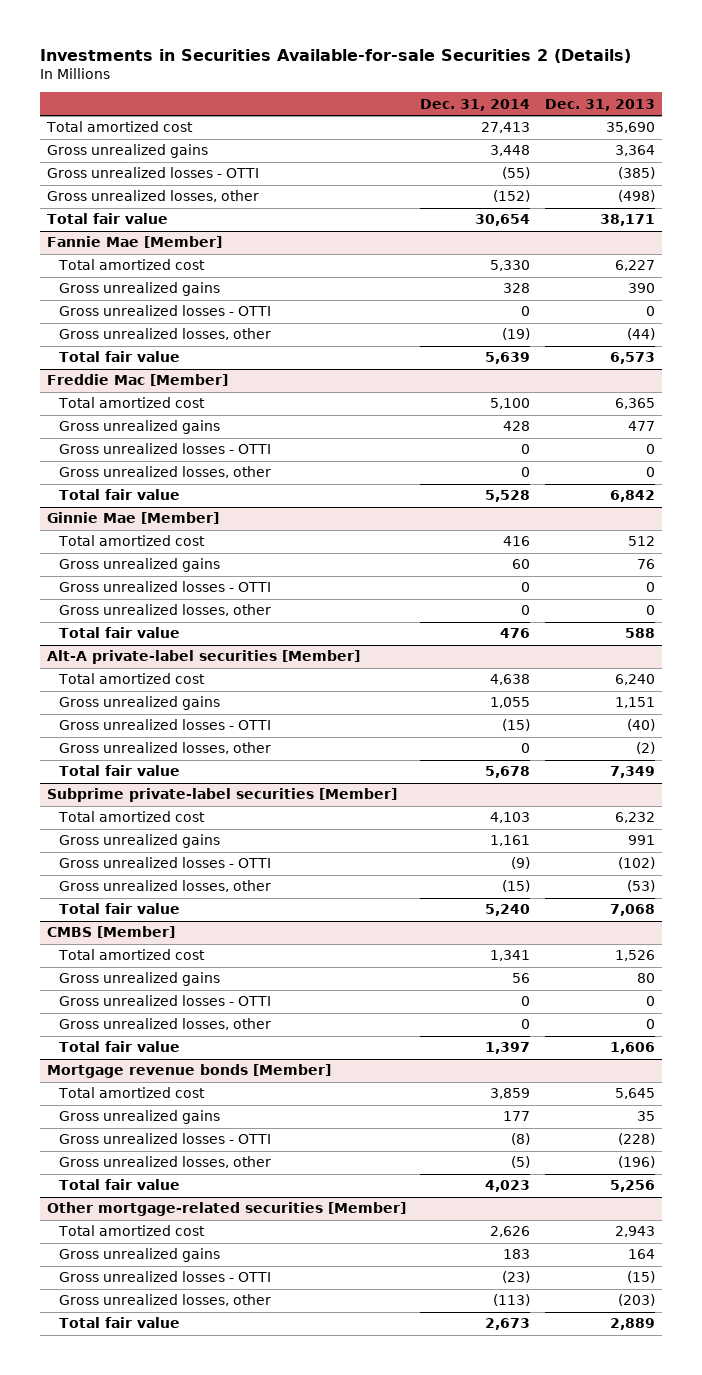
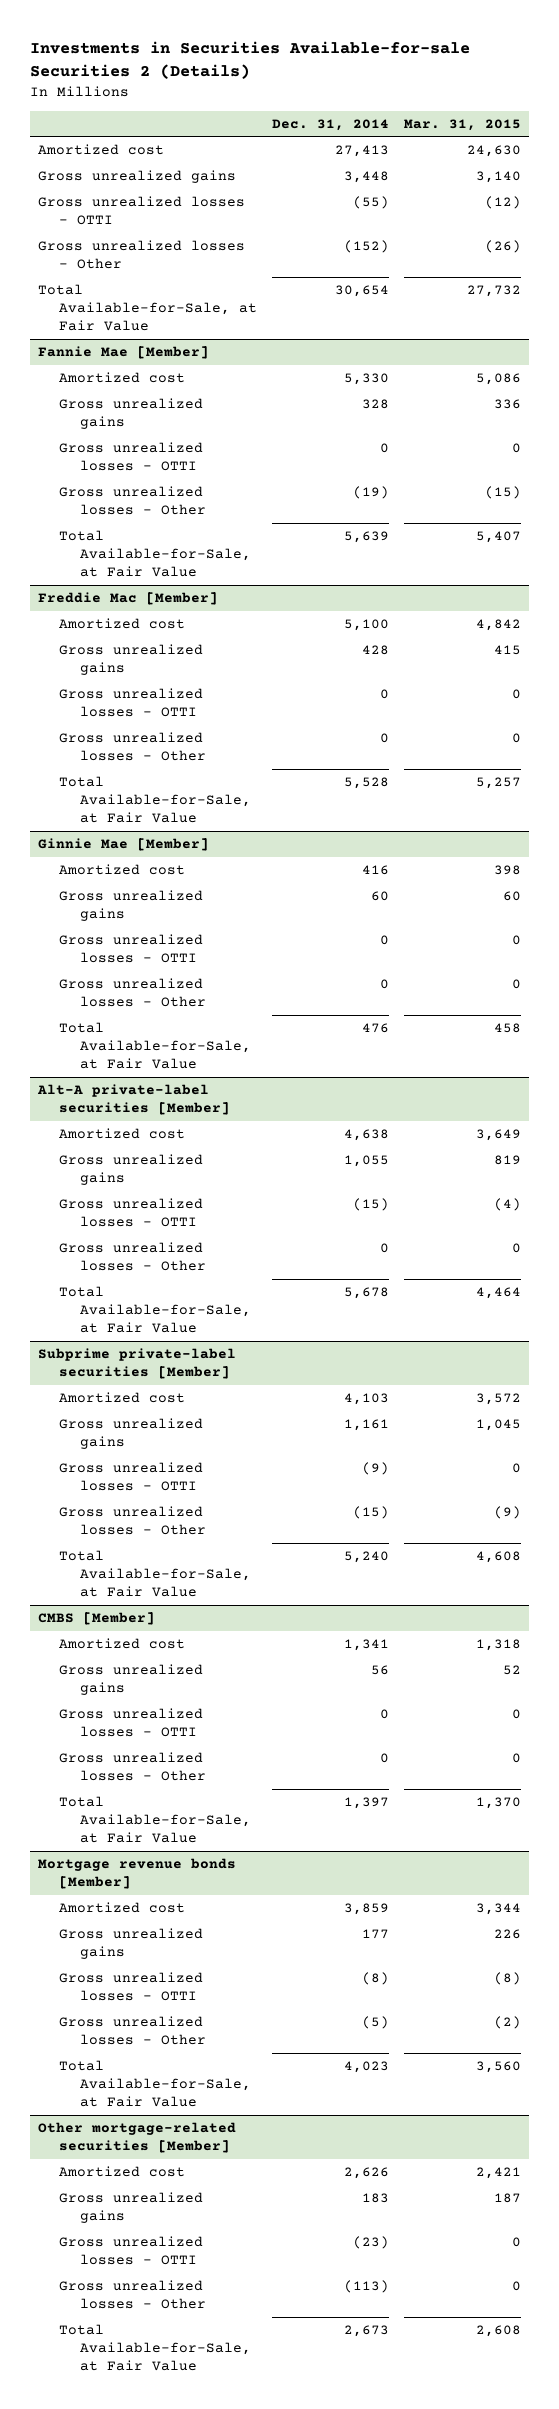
- | Dec. 31, 2014 | Dec. 31, 2013
+ | Dec. 31, 2014 | Mar. 31, 2015
- Total amortized cost | 27,413 | 35,690
+ Amortized cost | 27,413 | 24,630
- Gross unrealized losses, other | (152) | (498)
- Total fair value | 30,654 | 38,171
+ Gross unrealized losses - Other | (152) | (26)
+ Total Available-for-Sale, at Fair Value | 30,654 | 27,732
@ Fannie Mae [Member]
- Total amortized cost | 5,330 | 6,227
+ Amortized cost | 5,330 | 5,086
- Gross unrealized losses, other | (19) | (44)
- Total fair value | 5,639 | 6,573
+ Gross unrealized losses - Other | (19) | (15)
+ Total Available-for-Sale, at Fair Value | 5,639 | 5,407
@ Freddie Mac [Member]
- Total amortized cost | 5,100 | 6,365
+ Amortized cost | 5,100 | 4,842
- Gross unrealized losses, other | 0 | 0
- Total fair value | 5,528 | 6,842
+ Gross unrealized losses - Other | 0 | 0
+ Total Available-for-Sale, at Fair Value | 5,528 | 5,257
@ Ginnie Mae [Member]
- Total amortized cost | 416 | 512
+ Amortized cost | 416 | 398
- Gross unrealized losses, other | 0 | 0
- Total fair value | 476 | 588
+ Gross unrealized losses - Other | 0 | 0
+ Total Available-for-Sale, at Fair Value | 476 | 458
@ Alt-A private-label securities [Member]
- Total amortized cost | 4,638 | 6,240
+ Amortized cost | 4,638 | 3,649
- Gross unrealized losses, other | 0 | (2)
- Total fair value | 5,678 | 7,349
+ Gross unrealized losses - Other | 0 | 0
+ Total Available-for-Sale, at Fair Value | 5,678 | 4,464
@ Subprime private-label securities [Member]
- Total amortized cost | 4,103 | 6,232
+ Amortized cost | 4,103 | 3,572
- Gross unrealized losses, other | (15) | (53)
- Total fair value | 5,240 | 7,068
+ Gross unrealized losses - Other | (15) | (9)
+ Total Available-for-Sale, at Fair Value | 5,240 | 4,608
@ CMBS [Member]
- Total amortized cost | 1,341 | 1,526
+ Amortized cost | 1,341 | 1,318
- Gross unrealized losses, other | 0 | 0
- Total fair value | 1,397 | 1,606
+ Gross unrealized losses - Other | 0 | 0
+ Total Available-for-Sale, at Fair Value | 1,397 | 1,370
@ Mortgage revenue bonds [Member]
- Total amortized cost | 3,859 | 5,645
+ Amortized cost | 3,859 | 3,344
- Gross unrealized losses, other | (5) | (196)
- Total fair value | 4,023 | 5,256
+ Gross unrealized losses - Other | (5) | (2)
+ Total Available-for-Sale, at Fair Value | 4,023 | 3,560
@ Other mortgage-related securities [Member]
- Total amortized cost | 2,626 | 2,943
+ Amortized cost | 2,626 | 2,421
- Gross unrealized losses, other | (113) | (203)
- Total fair value | 2,673 | 2,889
+ Gross unrealized losses - Other | (113) | 0
+ Total Available-for-Sale, at Fair Value | 2,673 | 2,608

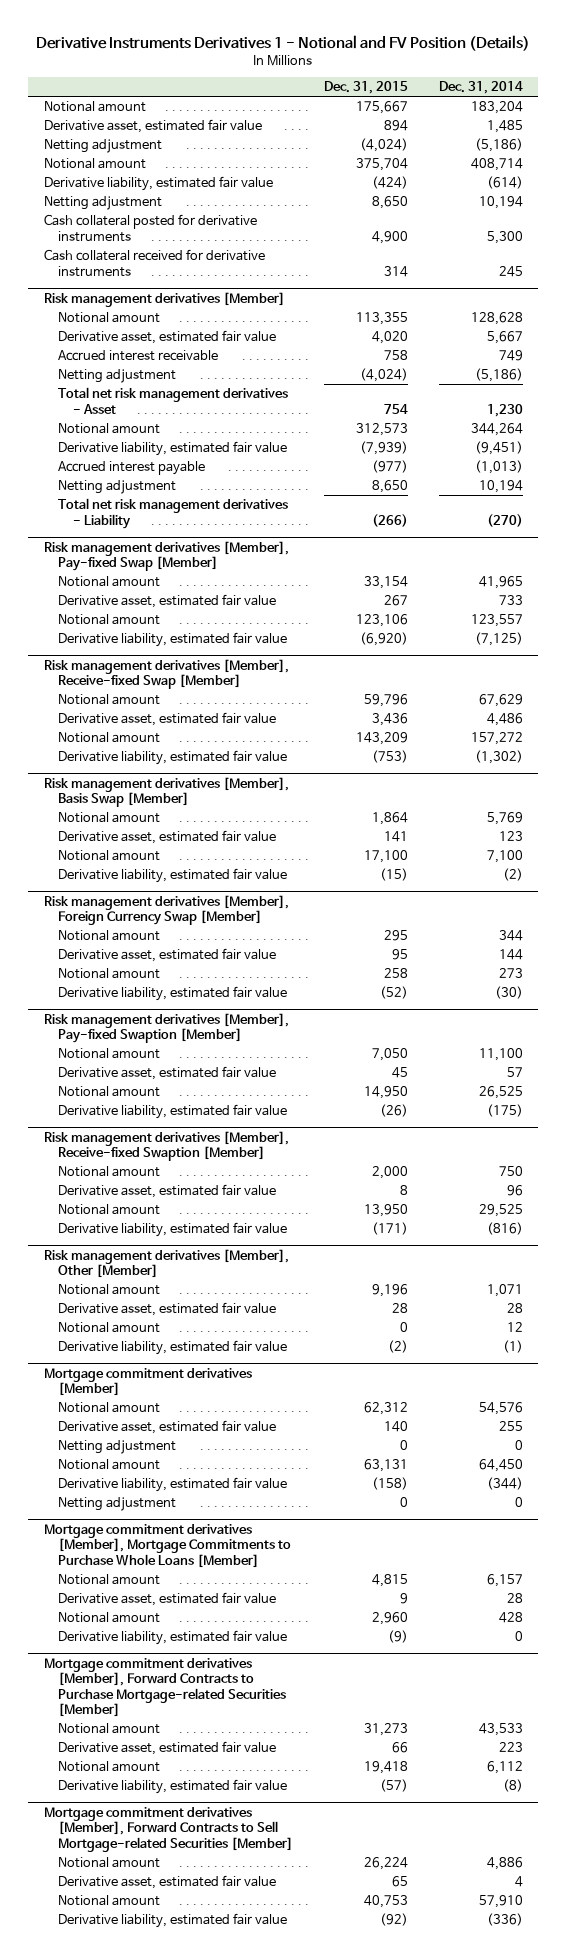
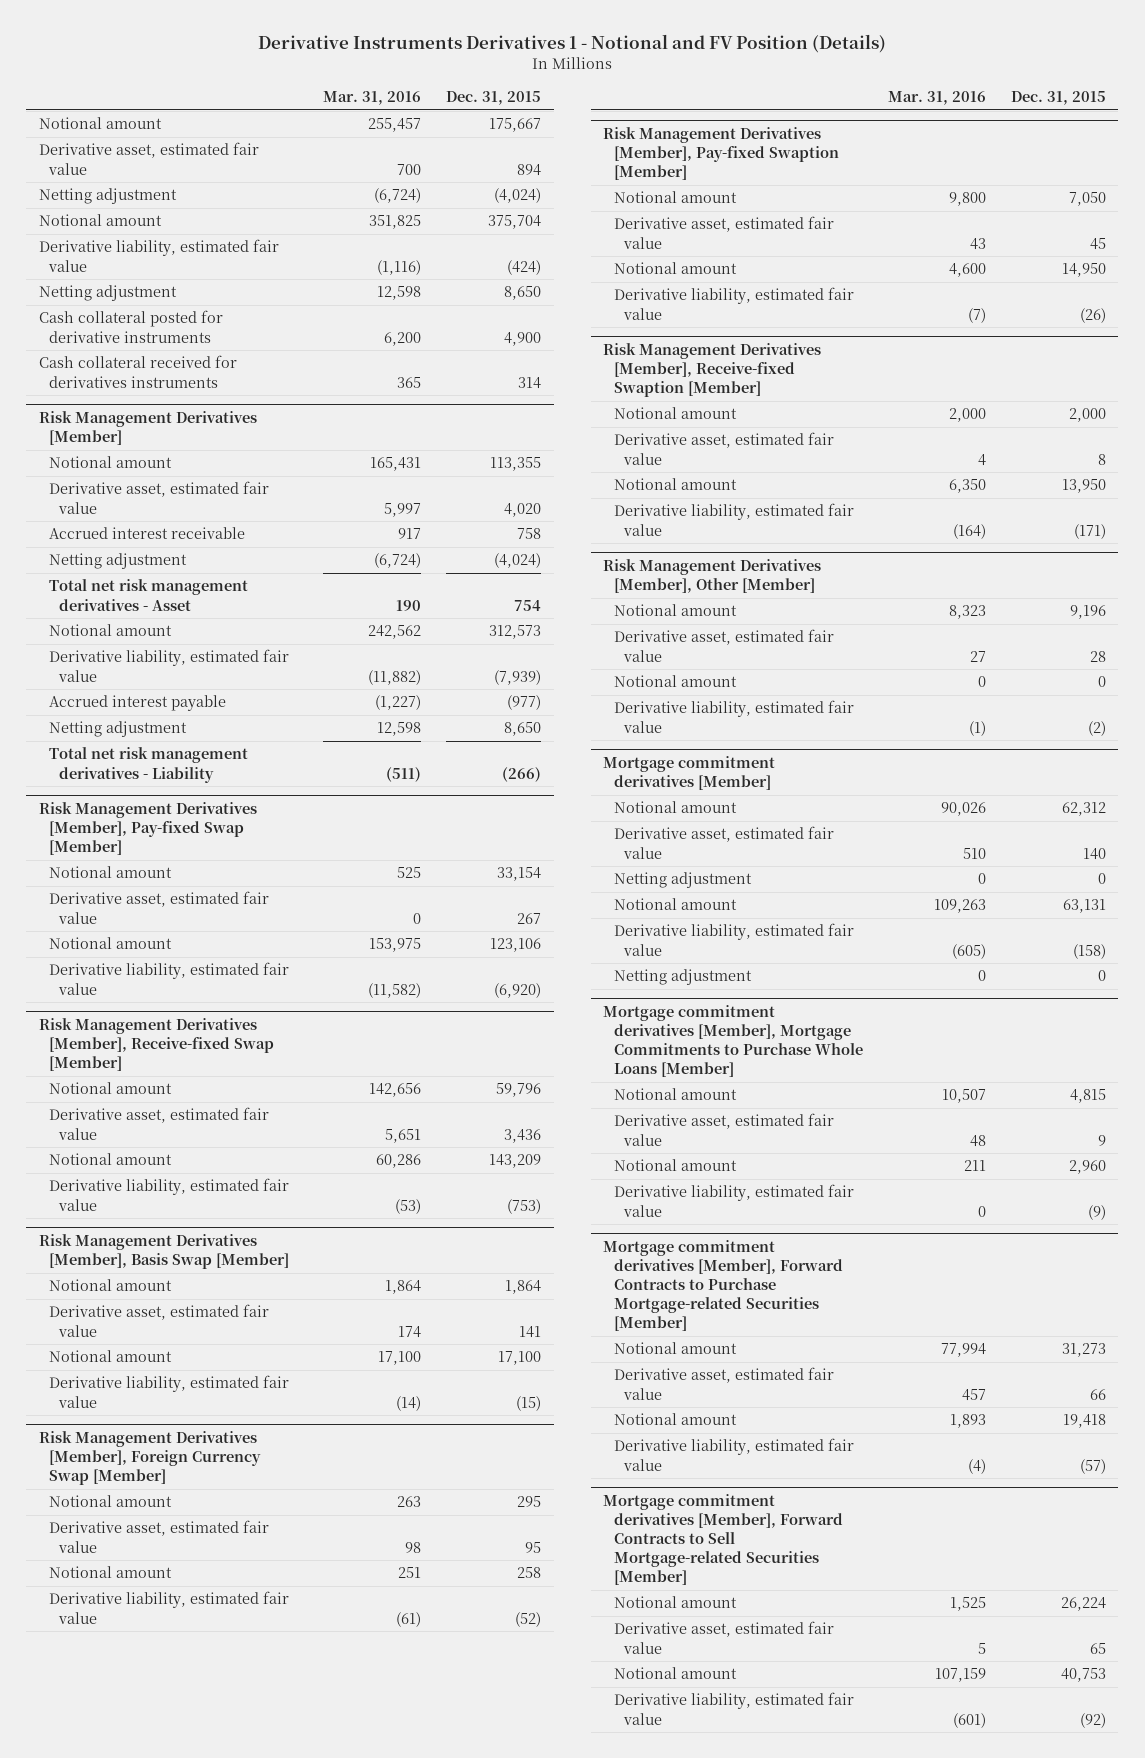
- | Dec. 31, 2015 | Dec. 31, 2014
+ | Mar. 31, 2016 | Dec. 31, 2015
- Cash collateral received for derivative instruments | 314 | 245
- Risk management derivatives [Member]
+ Cash collateral received for derivatives instruments | 365 | 314
+ Risk Management Derivatives [Member]
- Risk management derivatives [Member], Pay-fixed Swap [Member]
+ Risk Management Derivatives [Member], Pay-fixed Swap [Member]
- Risk management derivatives [Member], Receive-fixed Swap [Member]
+ Risk Management Derivatives [Member], Receive-fixed Swap [Member]
- Risk management derivatives [Member], Basis Swap [Member]
+ Risk Management Derivatives [Member], Basis Swap [Member]
- Risk management derivatives [Member], Foreign Currency Swap [Member]
+ Risk Management Derivatives [Member], Foreign Currency Swap [Member]
- Risk management derivatives [Member], Pay-fixed Swaption [Member]
+ Risk Management Derivatives [Member], Pay-fixed Swaption [Member]
- Risk management derivatives [Member], Receive-fixed Swaption [Member]
+ Risk Management Derivatives [Member], Receive-fixed Swaption [Member]
- Risk management derivatives [Member], Other [Member]
+ Risk Management Derivatives [Member], Other [Member]

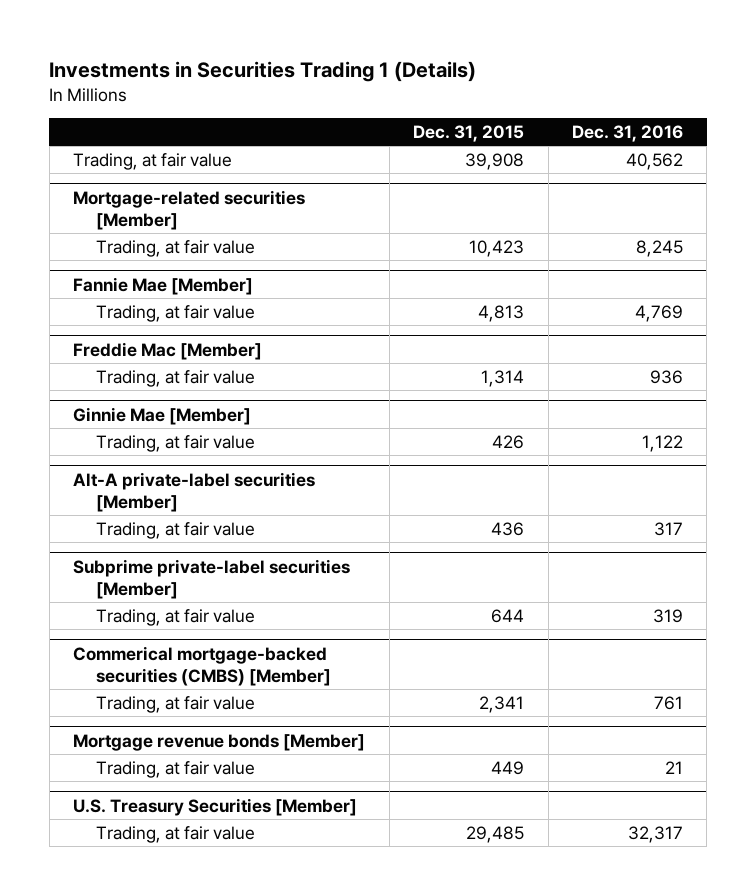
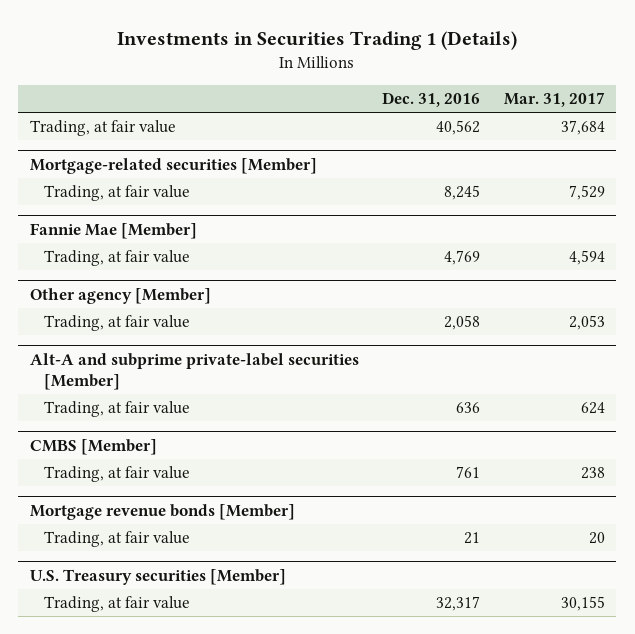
- | Dec. 31, 2015 | Dec. 31, 2016
+ | Dec. 31, 2016 | Mar. 31, 2017
- Freddie Mac [Member]
- Trading, at fair value | 1,314 | 936
- Ginnie Mae [Member]
- Trading, at fair value | 426 | 1,122
- Alt-A private-label securities [Member]
- Trading, at fair value | 436 | 317
- Subprime private-label securities [Member]
- Trading, at fair value | 644 | 319
- Commerical mortgage-backed securities (CMBS) [Member]
+ Other agency [Member]
+ Trading, at fair value | 2,058 | 2,053
+ Alt-A and subprime private-label securities [Member]
+ Trading, at fair value | 636 | 624
+ CMBS [Member]
- U.S. Treasury Securities [Member]
+ U.S. Treasury securities [Member]

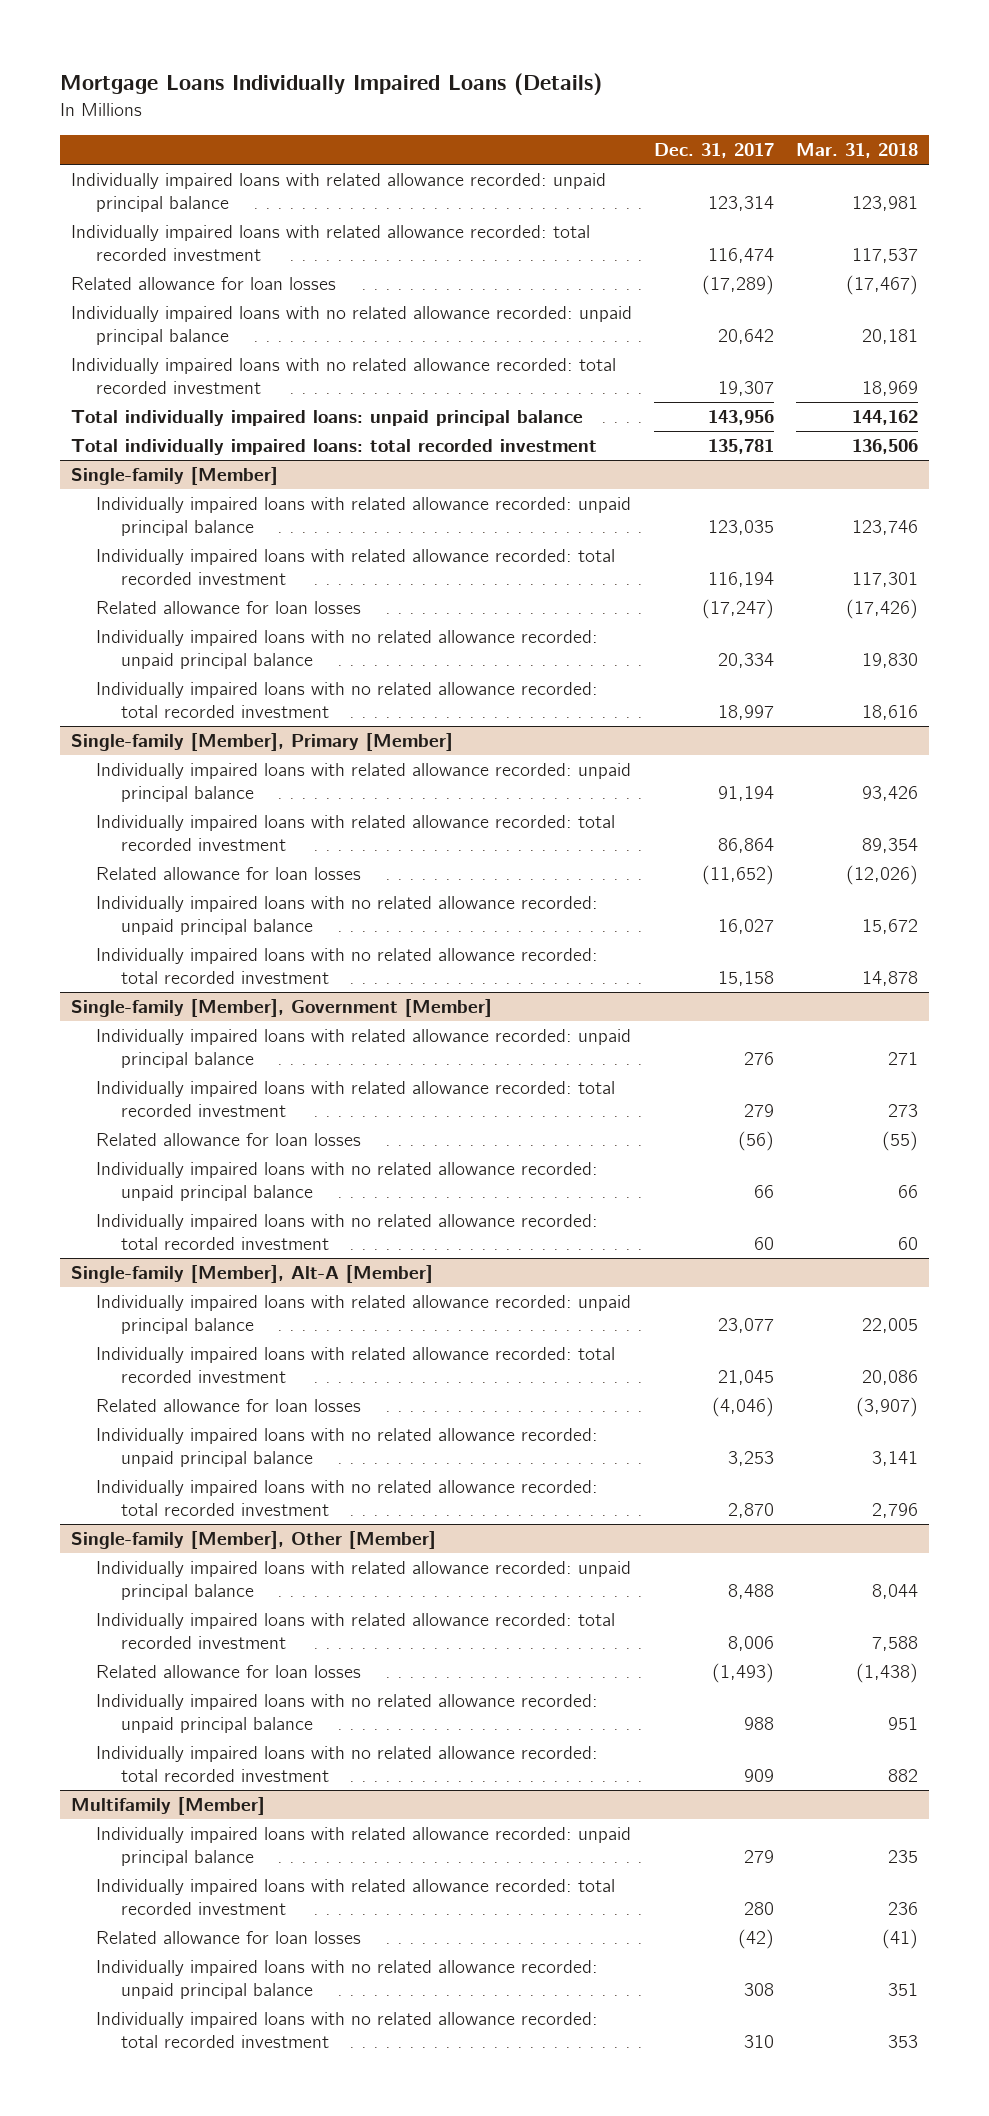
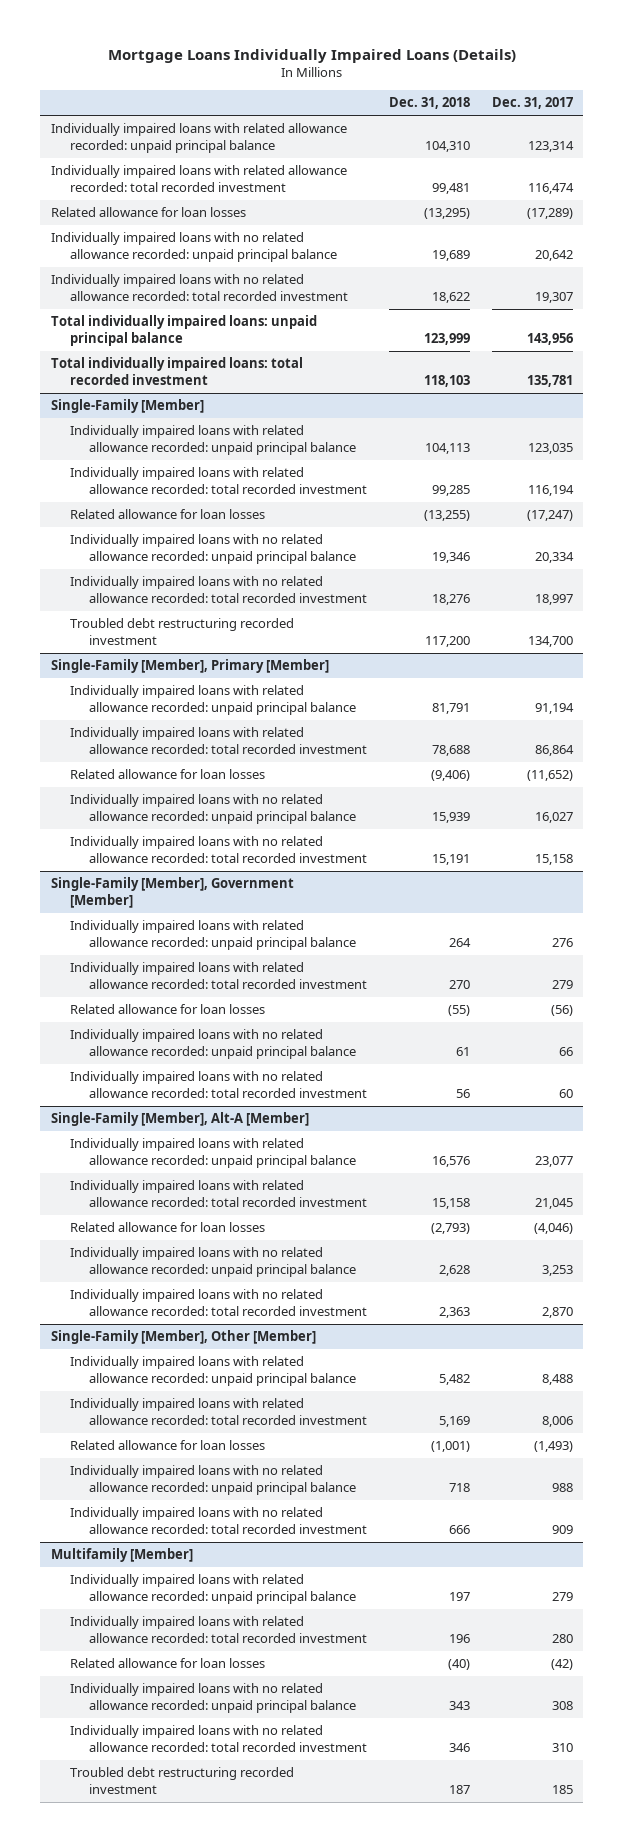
- | Dec. 31, 2017 | Mar. 31, 2018
+ | Dec. 31, 2018 | Dec. 31, 2017
- Single-family [Member]
+ Single-Family [Member]
- Single-family [Member], Primary [Member]
+ Troubled debt restructuring recorded investment | 117,200 | 134,700
+ Single-Family [Member], Primary [Member]
- Single-family [Member], Government [Member]
+ Single-Family [Member], Government [Member]
- Single-family [Member], Alt-A [Member]
+ Single-Family [Member], Alt-A [Member]
- Single-family [Member], Other [Member]
+ Single-Family [Member], Other [Member]
@ Multifamily [Member]
+ Troubled debt restructuring recorded investment | 187 | 185

